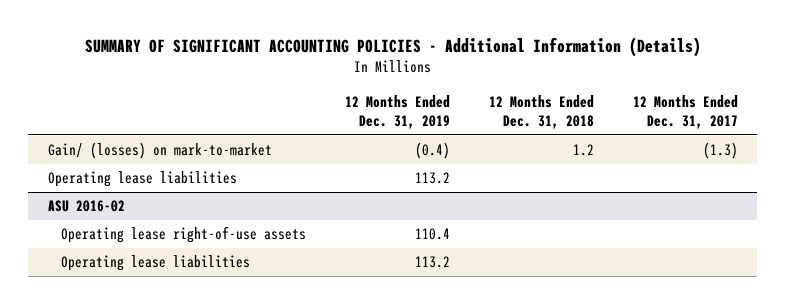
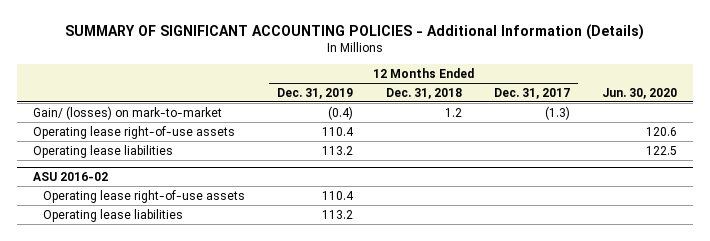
- | 12 Months Ended Dec. 31, 2019 | 12 Months Ended Dec. 31, 2018 | 12 Months Ended Dec. 31, 2017
+ | 12 Months Ended Dec. 31, 2019 | 12 Months Ended Dec. 31, 2018 | 12 Months Ended Dec. 31, 2017 | Jun. 30, 2020
+ Operating lease right-of-use assets | 110.4 | | | 120.6

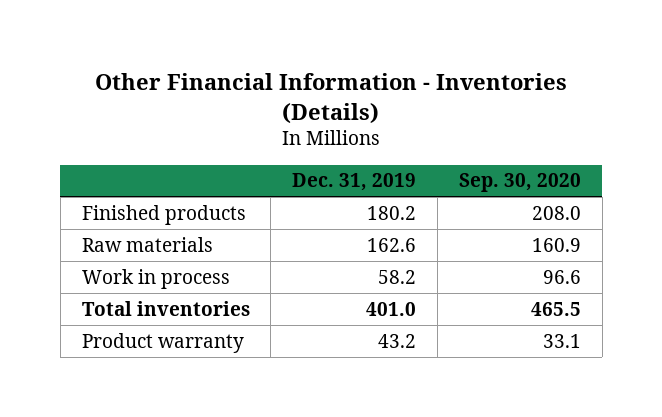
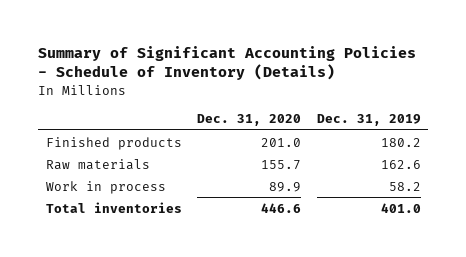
- Other Financial Information - Inventories (Details)
+ Summary of Significant Accounting Policies - Schedule of Inventory (Details)
- | Dec. 31, 2019 | Sep. 30, 2020
+ | Dec. 31, 2020 | Dec. 31, 2019
- Product warranty | 43.2 | 33.1

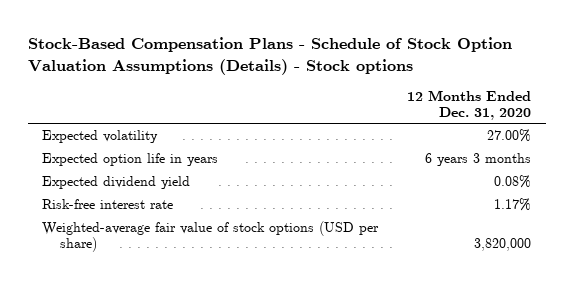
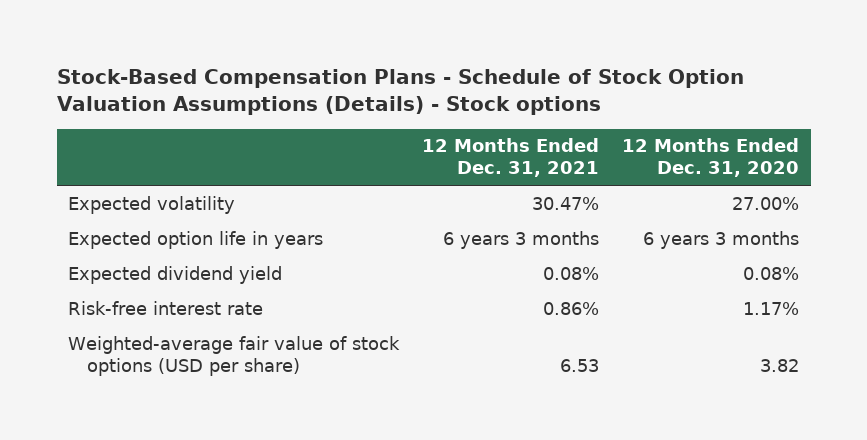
- | 12 Months Ended Dec. 31, 2020
+ | 12 Months Ended Dec. 31, 2021 | 12 Months Ended Dec. 31, 2020
- Weighted-average fair value of stock options (USD per share) | 3,820,000
+ Weighted-average fair value of stock options (USD per share) | 6.53 | 3.82

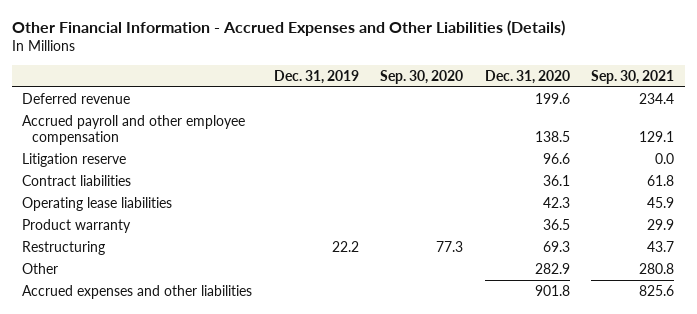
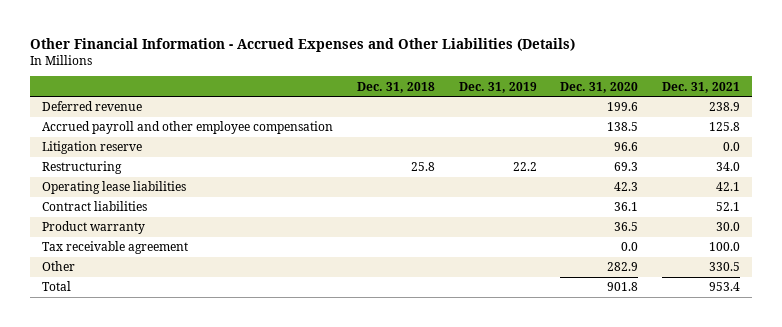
- | Dec. 31, 2019 | Sep. 30, 2020 | Dec. 31, 2020 | Sep. 30, 2021
+ | Dec. 31, 2018 | Dec. 31, 2019 | Dec. 31, 2020 | Dec. 31, 2021
moved up: Restructuring | 25.8 | 22.2 | 69.3 | 34.0
moved down: Contract liabilities | | | 36.1 | 52.1
+ Tax receivable agreement | | | 0.0 | 100.0
- Accrued expenses and other liabilities | | | 901.8 | 825.6
+ Total | | | 901.8 | 953.4

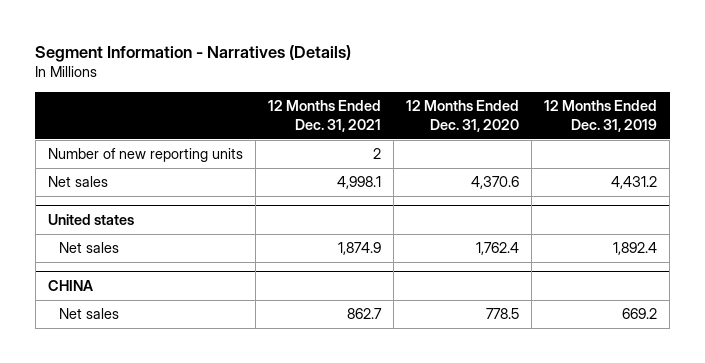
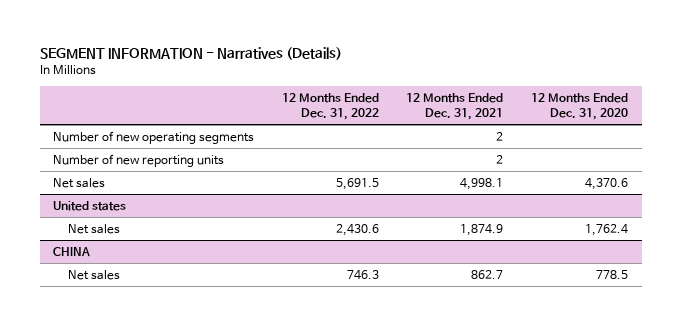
- Segment Information - Narratives (Details)
+ SEGMENT INFORMATION - Narratives (Details)
- | 12 Months Ended Dec. 31, 2021 | 12 Months Ended Dec. 31, 2020 | 12 Months Ended Dec. 31, 2019
+ | 12 Months Ended Dec. 31, 2022 | 12 Months Ended Dec. 31, 2021 | 12 Months Ended Dec. 31, 2020
+ Number of new operating segments | | 2 |

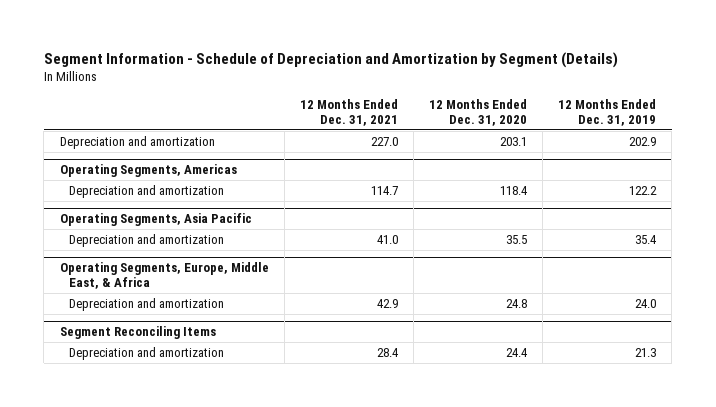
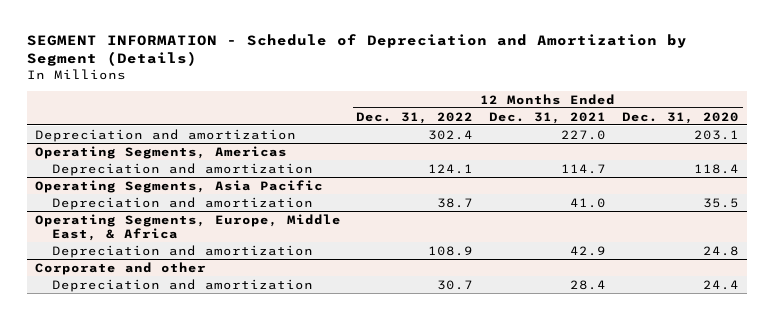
- Segment Information - Schedule of Depreciation and Amortization by Segment (Details)
+ SEGMENT INFORMATION - Schedule of Depreciation and Amortization by Segment (Details)
- | 12 Months Ended Dec. 31, 2021 | 12 Months Ended Dec. 31, 2020 | 12 Months Ended Dec. 31, 2019
+ | 12 Months Ended Dec. 31, 2022 | 12 Months Ended Dec. 31, 2021 | 12 Months Ended Dec. 31, 2020
- Segment Reconciling Items
+ Corporate and other

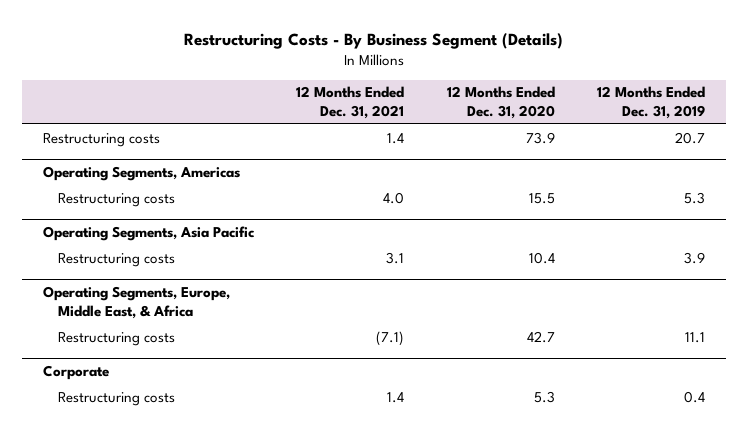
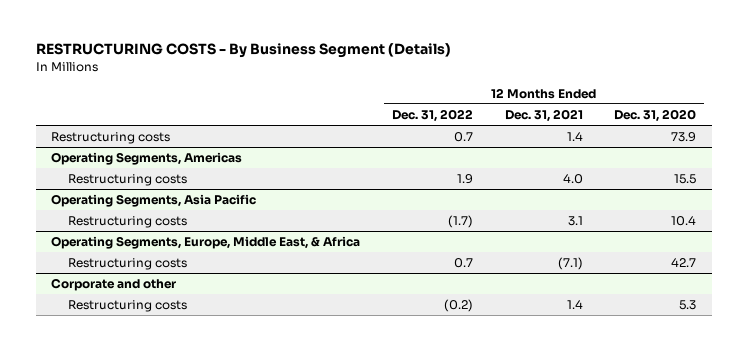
- Restructuring Costs - By Business Segment (Details)
+ RESTRUCTURING COSTS - By Business Segment (Details)
- | 12 Months Ended Dec. 31, 2021 | 12 Months Ended Dec. 31, 2020 | 12 Months Ended Dec. 31, 2019
+ | 12 Months Ended Dec. 31, 2022 | 12 Months Ended Dec. 31, 2021 | 12 Months Ended Dec. 31, 2020
- Corporate
+ Corporate and other

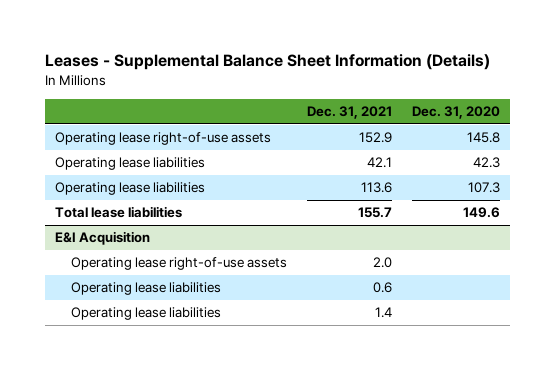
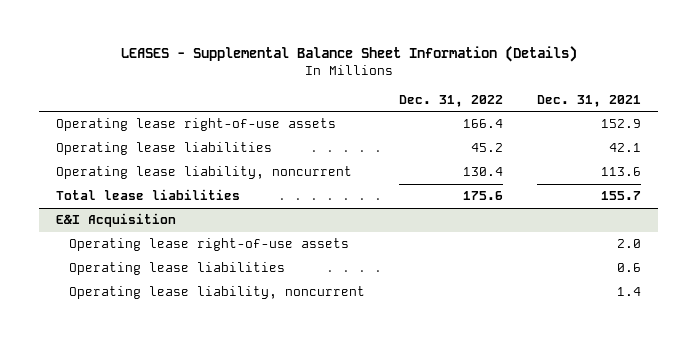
- Leases - Supplemental Balance Sheet Information (Details)
+ LEASES - Supplemental Balance Sheet Information (Details)
- | Dec. 31, 2021 | Dec. 31, 2020
+ | Dec. 31, 2022 | Dec. 31, 2021
- Operating lease liabilities | 113.6 | 107.3
+ Operating lease liability, noncurrent | 130.4 | 113.6
@ E&I Acquisition
- Operating lease liabilities | 1.4 |
+ Operating lease liability, noncurrent | | 1.4

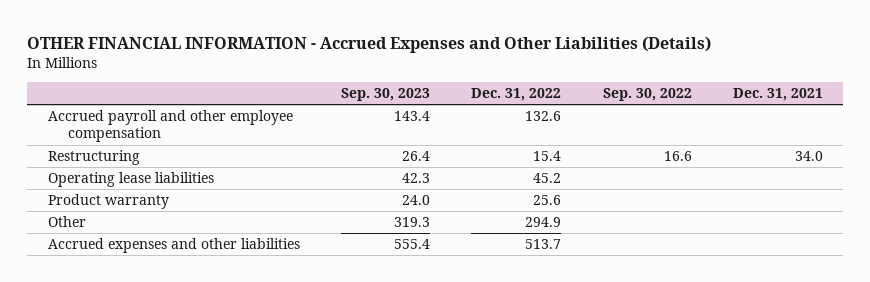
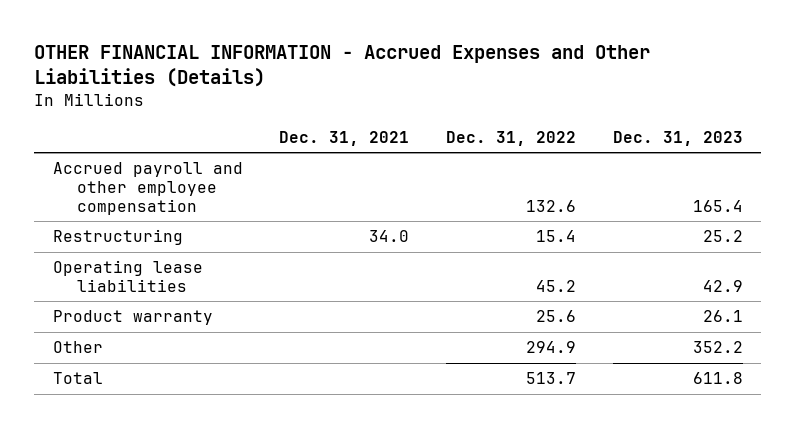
- | Sep. 30, 2023 | Dec. 31, 2022 | Sep. 30, 2022 | Dec. 31, 2021
+ | Dec. 31, 2021 | Dec. 31, 2022 | Dec. 31, 2023
- Accrued expenses and other liabilities | 555.4 | 513.7 | |
+ Total | | 513.7 | 611.8

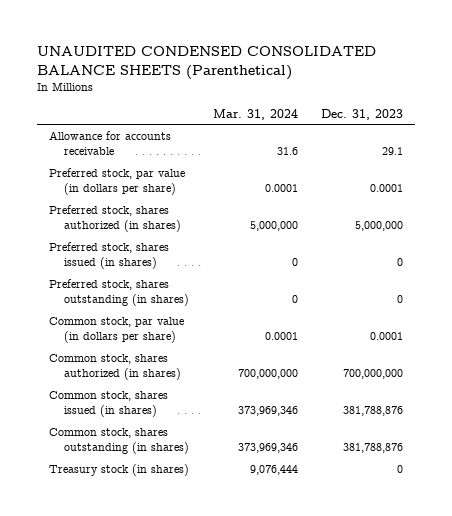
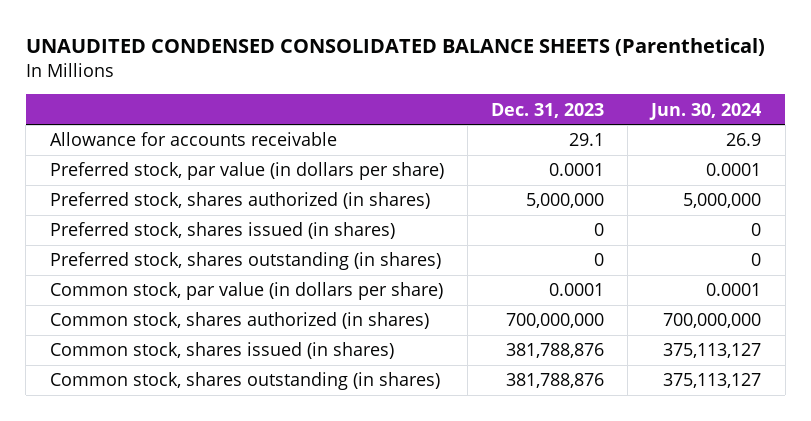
- | Mar. 31, 2024 | Dec. 31, 2023
+ | Dec. 31, 2023 | Jun. 30, 2024
- Treasury stock (in shares) | 9,076,444 | 0

